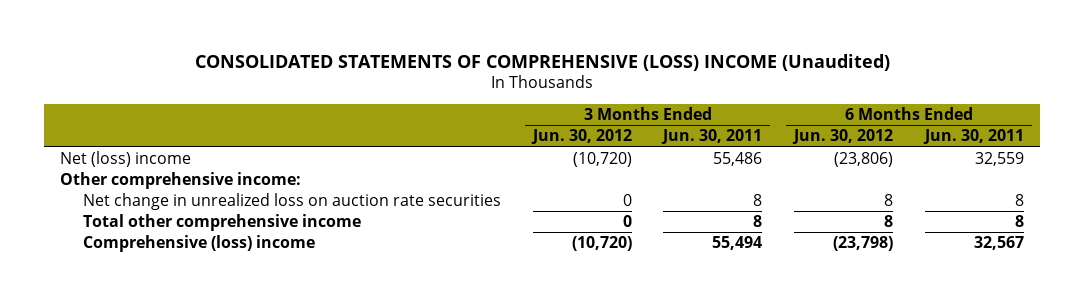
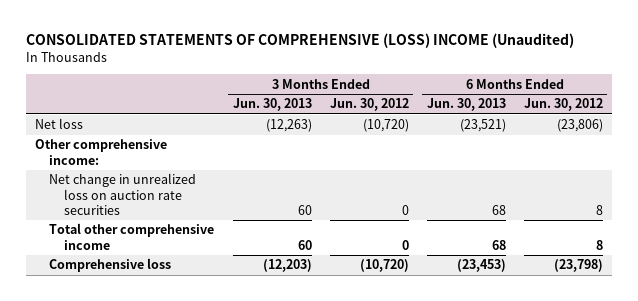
- | 3 Months Ended Jun. 30, 2012 | 3 Months Ended Jun. 30, 2011 | 6 Months Ended Jun. 30, 2012 | 6 Months Ended Jun. 30, 2011
+ | 3 Months Ended Jun. 30, 2013 | 3 Months Ended Jun. 30, 2012 | 6 Months Ended Jun. 30, 2013 | 6 Months Ended Jun. 30, 2012
- Net (loss) income | (10,720) | 55,486 | (23,806) | 32,559
+ Net loss | (12,263) | (10,720) | (23,521) | (23,806)
- Comprehensive (loss) income | (10,720) | 55,494 | (23,798) | 32,567
+ Comprehensive loss | (12,203) | (10,720) | (23,453) | (23,798)

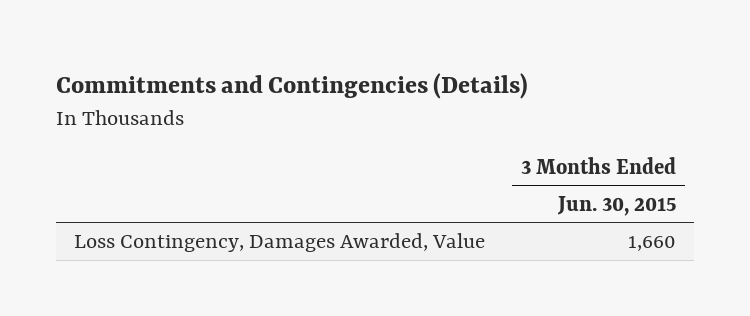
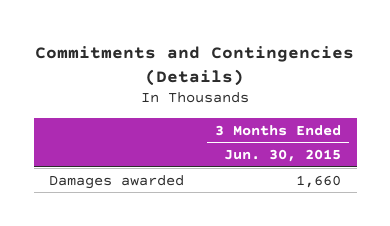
- Loss Contingency, Damages Awarded, Value | 1,660
+ Damages awarded | 1,660

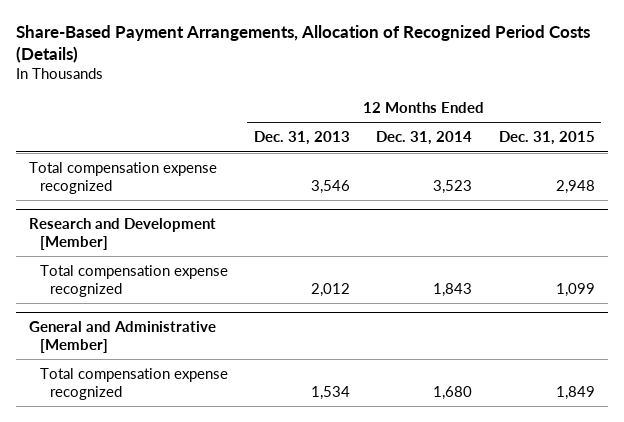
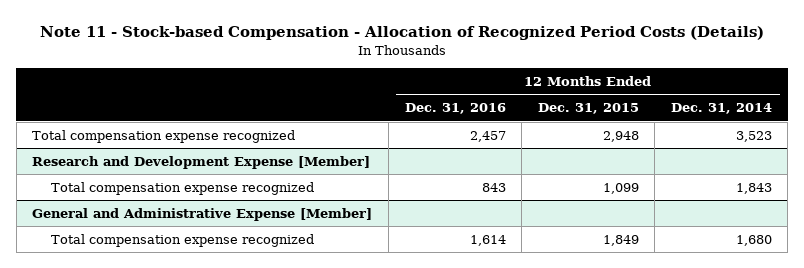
- Share-Based Payment Arrangements, Allocation of Recognized Period Costs (Details)
+ Note 11 - Stock-based Compensation - Allocation of Recognized Period Costs (Details)
- | 12 Months Ended Dec. 31, 2013 | 12 Months Ended Dec. 31, 2014 | 12 Months Ended Dec. 31, 2015
+ | 12 Months Ended Dec. 31, 2016 | 12 Months Ended Dec. 31, 2015 | 12 Months Ended Dec. 31, 2014
- Research and Development [Member]
+ Research and Development Expense [Member]
- General and Administrative [Member]
+ General and Administrative Expense [Member]

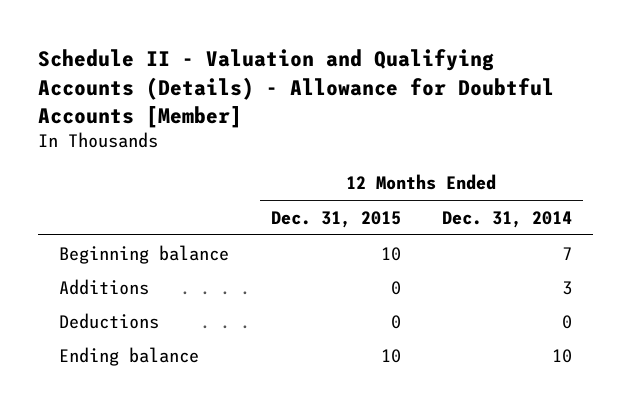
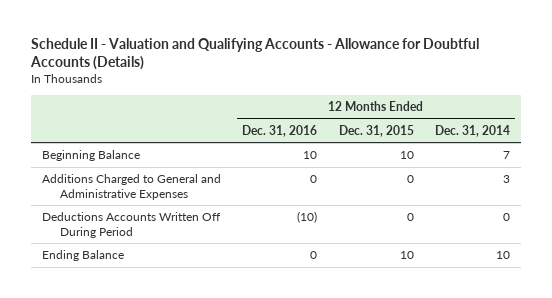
- Schedule II - Valuation and Qualifying Accounts (Details) - Allowance for Doubtful Accounts [Member]
+ Schedule II - Valuation and Qualifying Accounts - Allowance for Doubtful Accounts (Details)
- | 12 Months Ended Dec. 31, 2015 | 12 Months Ended Dec. 31, 2014
+ | 12 Months Ended Dec. 31, 2016 | 12 Months Ended Dec. 31, 2015 | 12 Months Ended Dec. 31, 2014
- Beginning balance | 10 | 7
- Additions | 0 | 3
- Deductions | 0 | 0
- Ending balance | 10 | 10
+ Beginning Balance | 10 | 10 | 7
+ Additions Charged to General and Administrative Expenses | 0 | 0 | 3
+ Deductions Accounts Written Off During Period | (10) | 0 | 0
+ Ending Balance | 0 | 10 | 10

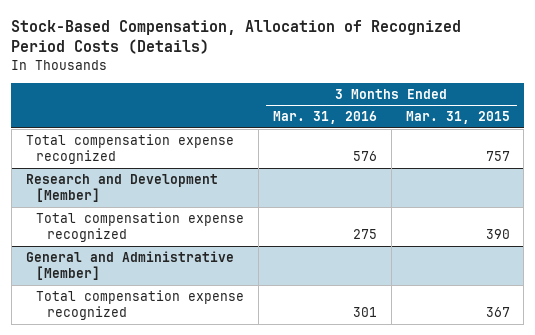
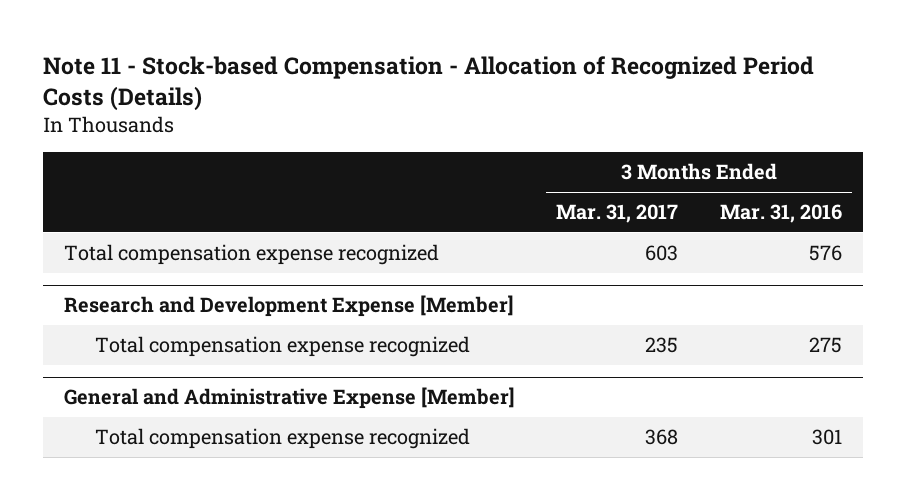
- Stock-Based Compensation, Allocation of Recognized Period Costs (Details)
+ Note 11 - Stock-based Compensation - Allocation of Recognized Period Costs (Details)
- | 3 Months Ended Mar. 31, 2016 | 3 Months Ended Mar. 31, 2015
+ | 3 Months Ended Mar. 31, 2017 | 3 Months Ended Mar. 31, 2016
- Research and Development [Member]
+ Research and Development Expense [Member]
- General and Administrative [Member]
+ General and Administrative Expense [Member]

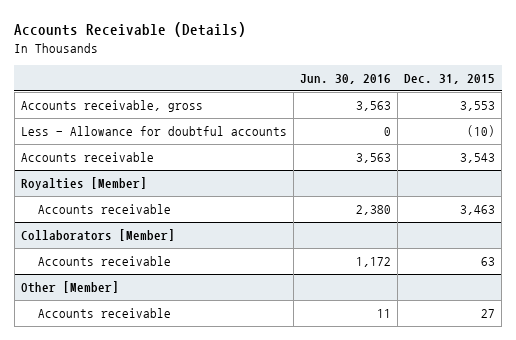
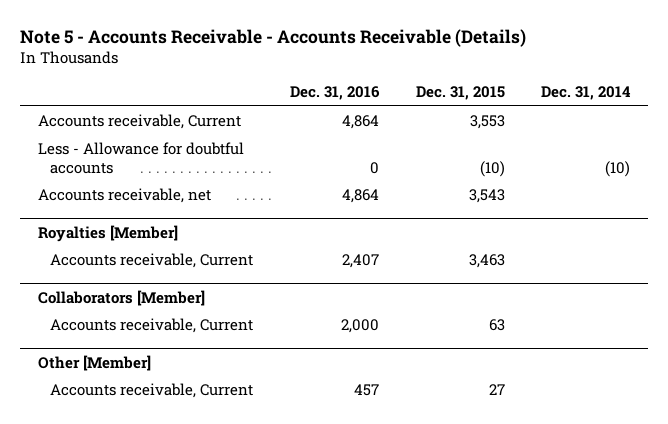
- Accounts Receivable (Details)
+ Note 5 - Accounts Receivable - Accounts Receivable (Details)
- | Jun. 30, 2016 | Dec. 31, 2015
+ | Dec. 31, 2016 | Dec. 31, 2015 | Dec. 31, 2014
- Accounts receivable, gross | 3,563 | 3,553
+ Accounts receivable, Current | 4,864 | 3,553 |
- Accounts receivable | 3,563 | 3,543
+ Accounts receivable, net | 4,864 | 3,543 |
@ Royalties [Member]
- Accounts receivable | 2,380 | 3,463
+ Accounts receivable, Current | 2,407 | 3,463 |
@ Collaborators [Member]
- Accounts receivable | 1,172 | 63
+ Accounts receivable, Current | 2,000 | 63 |
@ Other [Member]
- Accounts receivable | 11 | 27
+ Accounts receivable, Current | 457 | 27 |

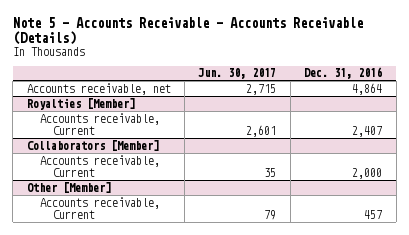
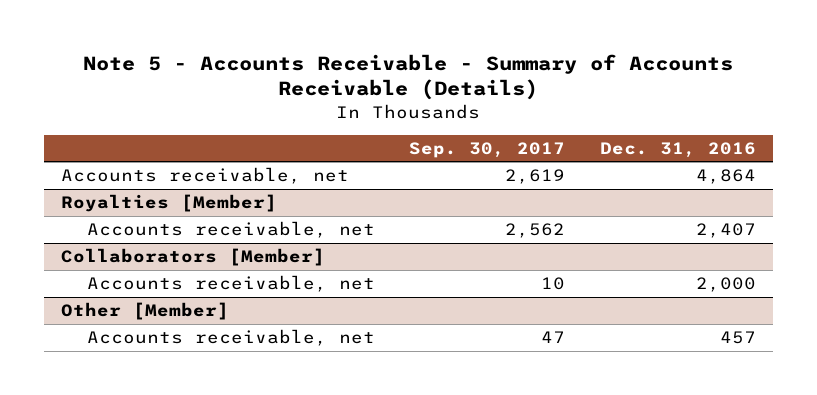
- Note 5 - Accounts Receivable - Accounts Receivable (Details)
+ Note 5 - Accounts Receivable - Summary of Accounts Receivable (Details)
- | Jun. 30, 2017 | Dec. 31, 2016
+ | Sep. 30, 2017 | Dec. 31, 2016
@ Royalties [Member]
- Accounts receivable, Current | 2,601 | 2,407
+ Accounts receivable, net | 2,562 | 2,407
@ Collaborators [Member]
- Accounts receivable, Current | 35 | 2,000
+ Accounts receivable, net | 10 | 2,000
@ Other [Member]
- Accounts receivable, Current | 79 | 457
+ Accounts receivable, net | 47 | 457

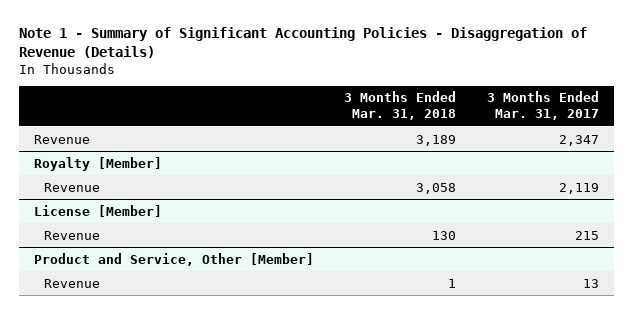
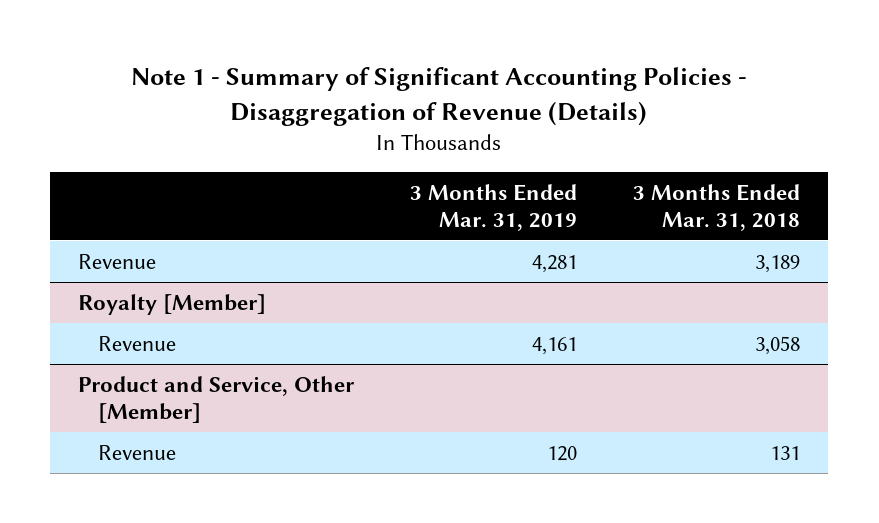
- | 3 Months Ended Mar. 31, 2018 | 3 Months Ended Mar. 31, 2017
+ | 3 Months Ended Mar. 31, 2019 | 3 Months Ended Mar. 31, 2018
- License [Member]
- Revenue | 130 | 215
@ Product and Service, Other [Member]
- Revenue | 1 | 13
+ Revenue | 120 | 131

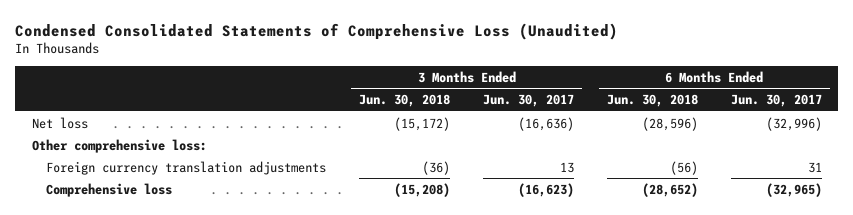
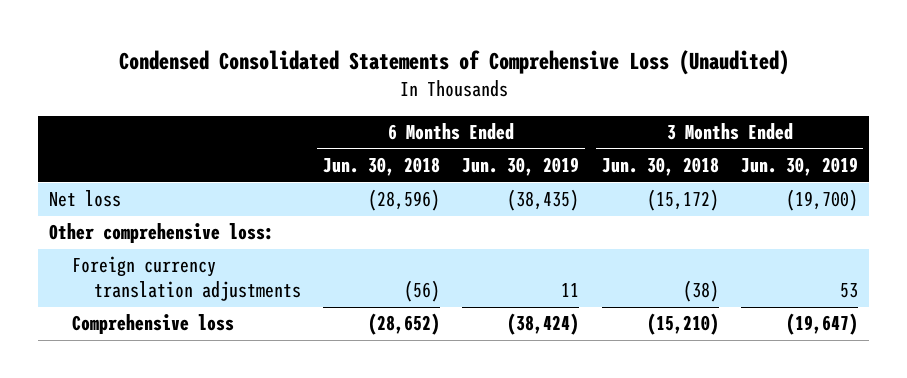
- | 3 Months Ended Jun. 30, 2018 | 3 Months Ended Jun. 30, 2017 | 6 Months Ended Jun. 30, 2018 | 6 Months Ended Jun. 30, 2017
+ | 6 Months Ended Jun. 30, 2018 | 6 Months Ended Jun. 30, 2019 | 3 Months Ended Jun. 30, 2018 | 3 Months Ended Jun. 30, 2019
- Foreign currency translation adjustments | (36) | 13 | (56) | 31
- Comprehensive loss | (15,208) | (16,623) | (28,652) | (32,965)
+ Foreign currency translation adjustments | (56) | 11 | (38) | 53
+ Comprehensive loss | (28,652) | (38,424) | (15,210) | (19,647)

